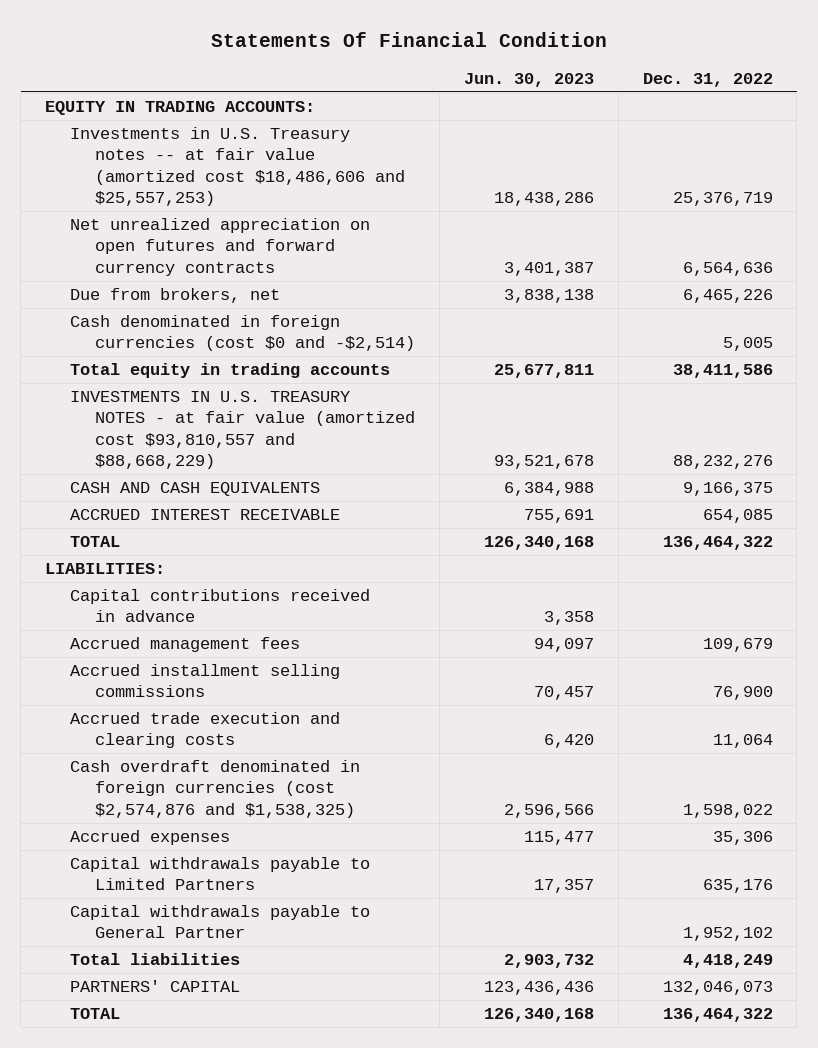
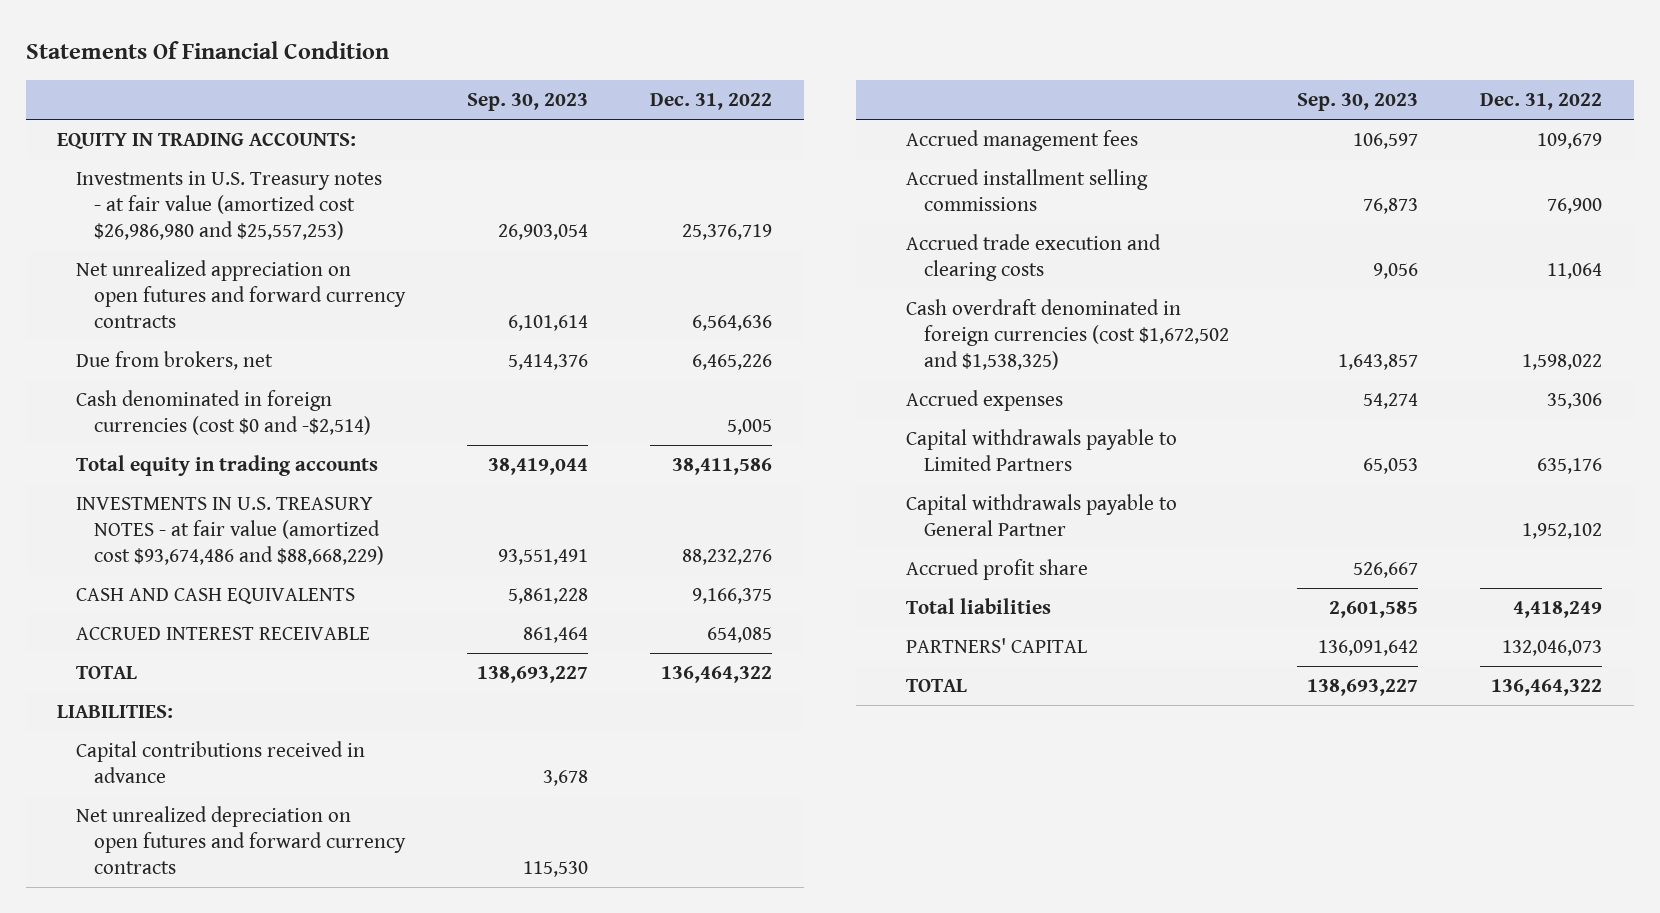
- | Jun. 30, 2023 | Dec. 31, 2022
+ | Sep. 30, 2023 | Dec. 31, 2022
- Investments in U.S. Treasury notes -- at fair value (amortized cost $18,486,606 and $25,557,253) | 18,438,286 | 25,376,719
+ Investments in U.S. Treasury notes - at fair value (amortized cost $26,986,980 and $25,557,253) | 26,903,054 | 25,376,719
- INVESTMENTS IN U.S. TREASURY NOTES - at fair value (amortized cost $93,810,557 and $88,668,229) | 93,521,678 | 88,232,276
+ INVESTMENTS IN U.S. TREASURY NOTES - at fair value (amortized cost $93,674,486 and $88,668,229) | 93,551,491 | 88,232,276
+ Net unrealized depreciation on open futures and forward currency contracts | 115,530 |
- Cash overdraft denominated in foreign currencies (cost $2,574,876 and $1,538,325) | 2,596,566 | 1,598,022
+ Cash overdraft denominated in foreign currencies (cost $1,672,502 and $1,538,325) | 1,643,857 | 1,598,022
+ Accrued profit share | 526,667 |

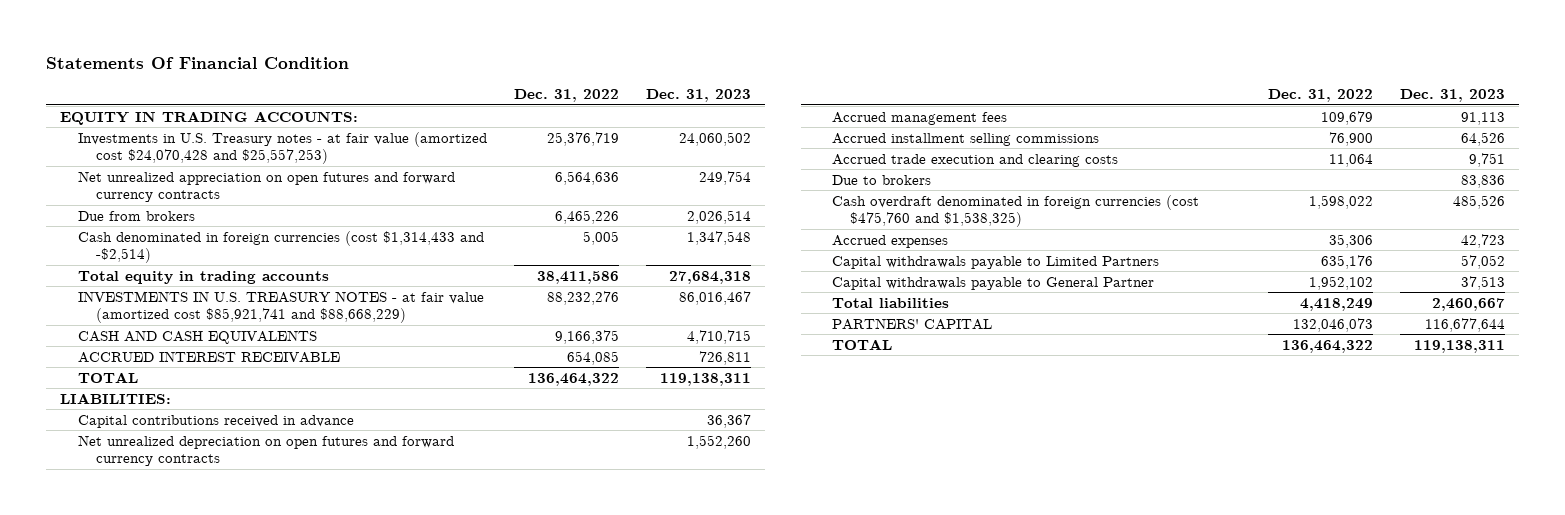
- | Sep. 30, 2023 | Dec. 31, 2022
+ | Dec. 31, 2022 | Dec. 31, 2023
- Investments in U.S. Treasury notes - at fair value (amortized cost $26,986,980 and $25,557,253) | 26,903,054 | 25,376,719
+ Investments in U.S. Treasury notes - at fair value (amortized cost $24,070,428 and $25,557,253) | 25,376,719 | 24,060,502
- Due from brokers, net | 5,414,376 | 6,465,226
- Cash denominated in foreign currencies (cost $0 and -$2,514) | | 5,005
+ Due from brokers | 6,465,226 | 2,026,514
+ Cash denominated in foreign currencies (cost $1,314,433 and -$2,514) | 5,005 | 1,347,548
- INVESTMENTS IN U.S. TREASURY NOTES - at fair value (amortized cost $93,674,486 and $88,668,229) | 93,551,491 | 88,232,276
+ INVESTMENTS IN U.S. TREASURY NOTES - at fair value (amortized cost $85,921,741 and $88,668,229) | 88,232,276 | 86,016,467
- Cash overdraft denominated in foreign currencies (cost $1,672,502 and $1,538,325) | 1,643,857 | 1,598,022
+ Due to brokers | | 83,836
+ Cash overdraft denominated in foreign currencies (cost $475,760 and $1,538,325) | 1,598,022 | 485,526
- Accrued profit share | 526,667 |

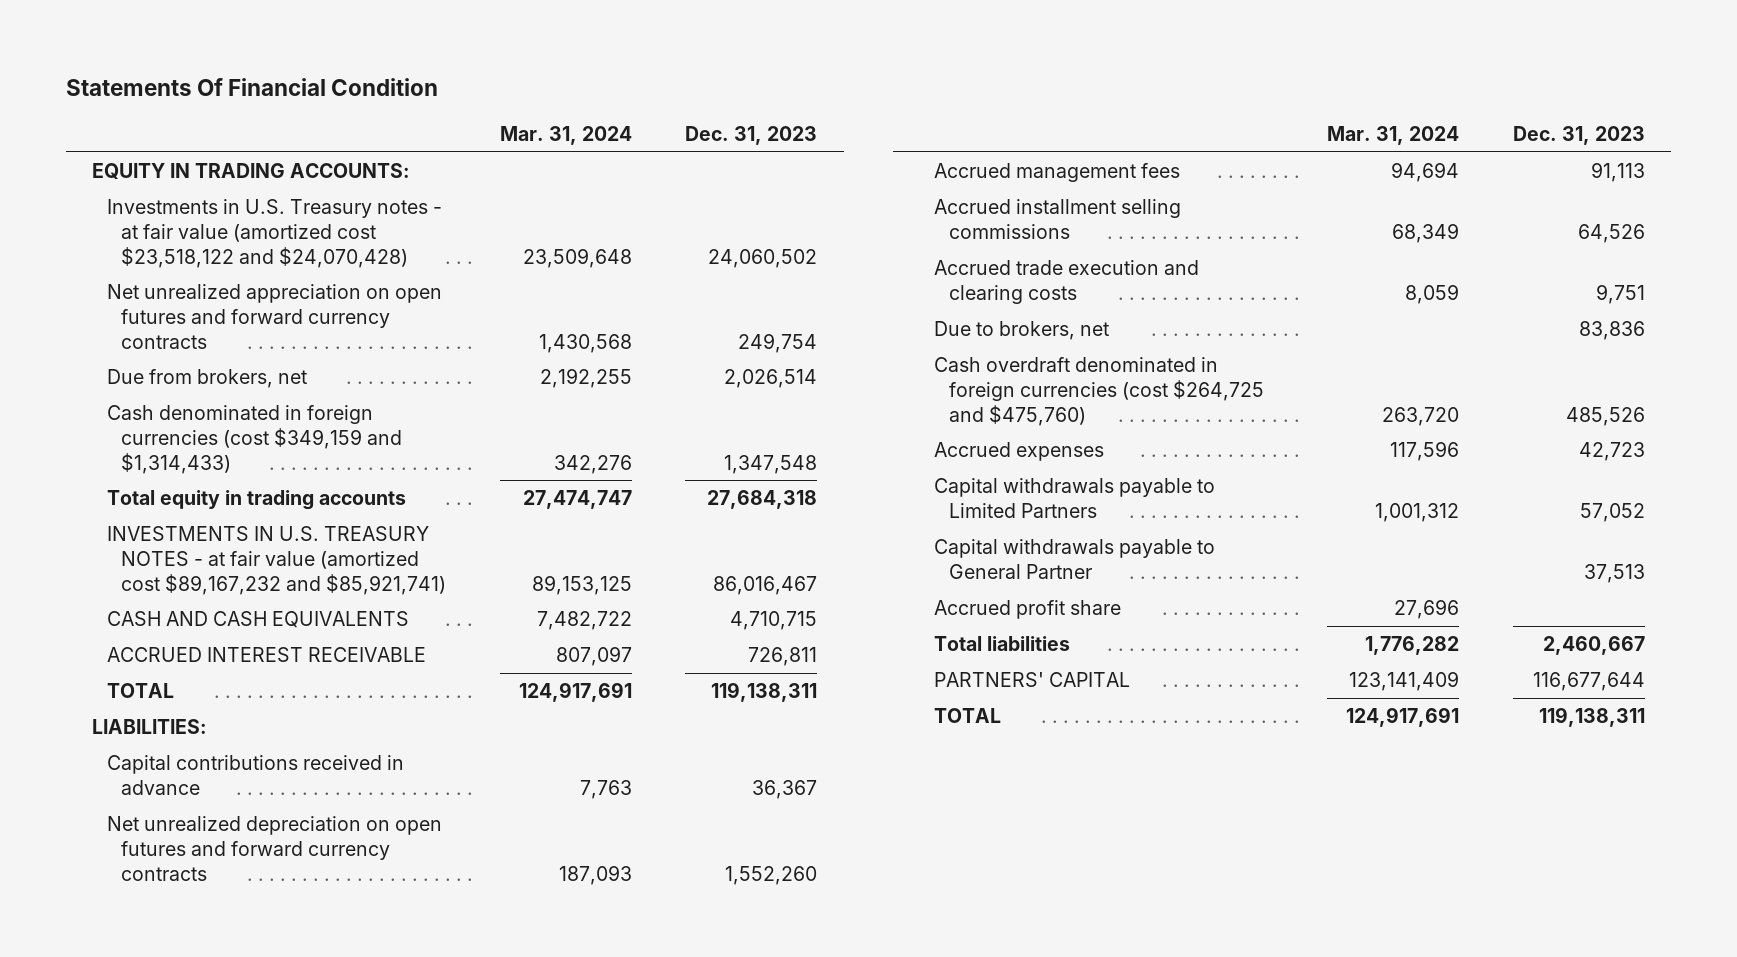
- | Dec. 31, 2022 | Dec. 31, 2023
+ | Mar. 31, 2024 | Dec. 31, 2023
- Investments in U.S. Treasury notes - at fair value (amortized cost $24,070,428 and $25,557,253) | 25,376,719 | 24,060,502
+ Investments in U.S. Treasury notes - at fair value (amortized cost $23,518,122 and $24,070,428) | 23,509,648 | 24,060,502
- Due from brokers | 6,465,226 | 2,026,514
- Cash denominated in foreign currencies (cost $1,314,433 and -$2,514) | 5,005 | 1,347,548
+ Due from brokers, net | 2,192,255 | 2,026,514
+ Cash denominated in foreign currencies (cost $349,159 and $1,314,433) | 342,276 | 1,347,548
- INVESTMENTS IN U.S. TREASURY NOTES - at fair value (amortized cost $85,921,741 and $88,668,229) | 88,232,276 | 86,016,467
+ INVESTMENTS IN U.S. TREASURY NOTES - at fair value (amortized cost $89,167,232 and $85,921,741) | 89,153,125 | 86,016,467
- Due to brokers | | 83,836
- Cash overdraft denominated in foreign currencies (cost $475,760 and $1,538,325) | 1,598,022 | 485,526
+ Due to brokers, net | | 83,836
+ Cash overdraft denominated in foreign currencies (cost $264,725 and $475,760) | 263,720 | 485,526
+ Accrued profit share | 27,696 |

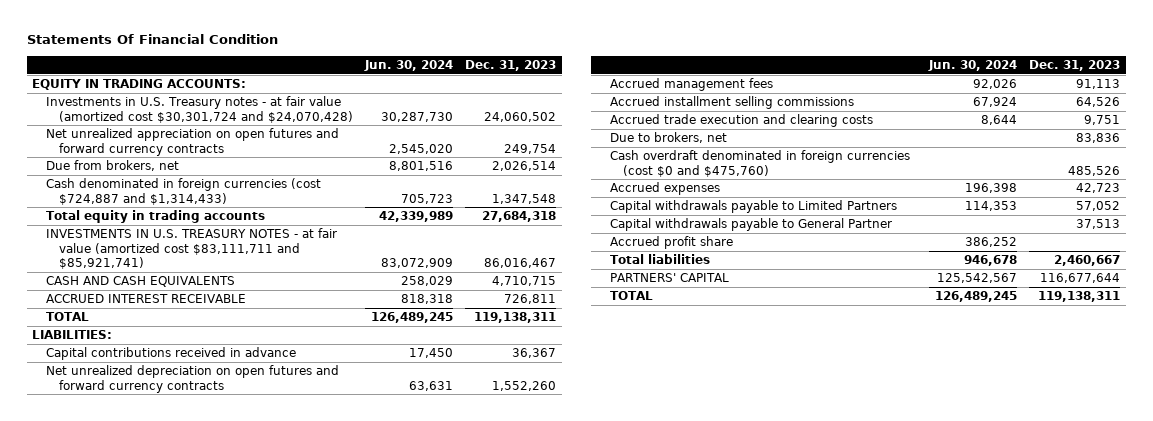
- | Mar. 31, 2024 | Dec. 31, 2023
+ | Jun. 30, 2024 | Dec. 31, 2023
- Investments in U.S. Treasury notes - at fair value (amortized cost $23,518,122 and $24,070,428) | 23,509,648 | 24,060,502
+ Investments in U.S. Treasury notes - at fair value (amortized cost $30,301,724 and $24,070,428) | 30,287,730 | 24,060,502
- Cash denominated in foreign currencies (cost $349,159 and $1,314,433) | 342,276 | 1,347,548
+ Cash denominated in foreign currencies (cost $724,887 and $1,314,433) | 705,723 | 1,347,548
- INVESTMENTS IN U.S. TREASURY NOTES - at fair value (amortized cost $89,167,232 and $85,921,741) | 89,153,125 | 86,016,467
+ INVESTMENTS IN U.S. TREASURY NOTES - at fair value (amortized cost $83,111,711 and $85,921,741) | 83,072,909 | 86,016,467
- Cash overdraft denominated in foreign currencies (cost $264,725 and $475,760) | 263,720 | 485,526
+ Cash overdraft denominated in foreign currencies (cost $0 and $475,760) | | 485,526

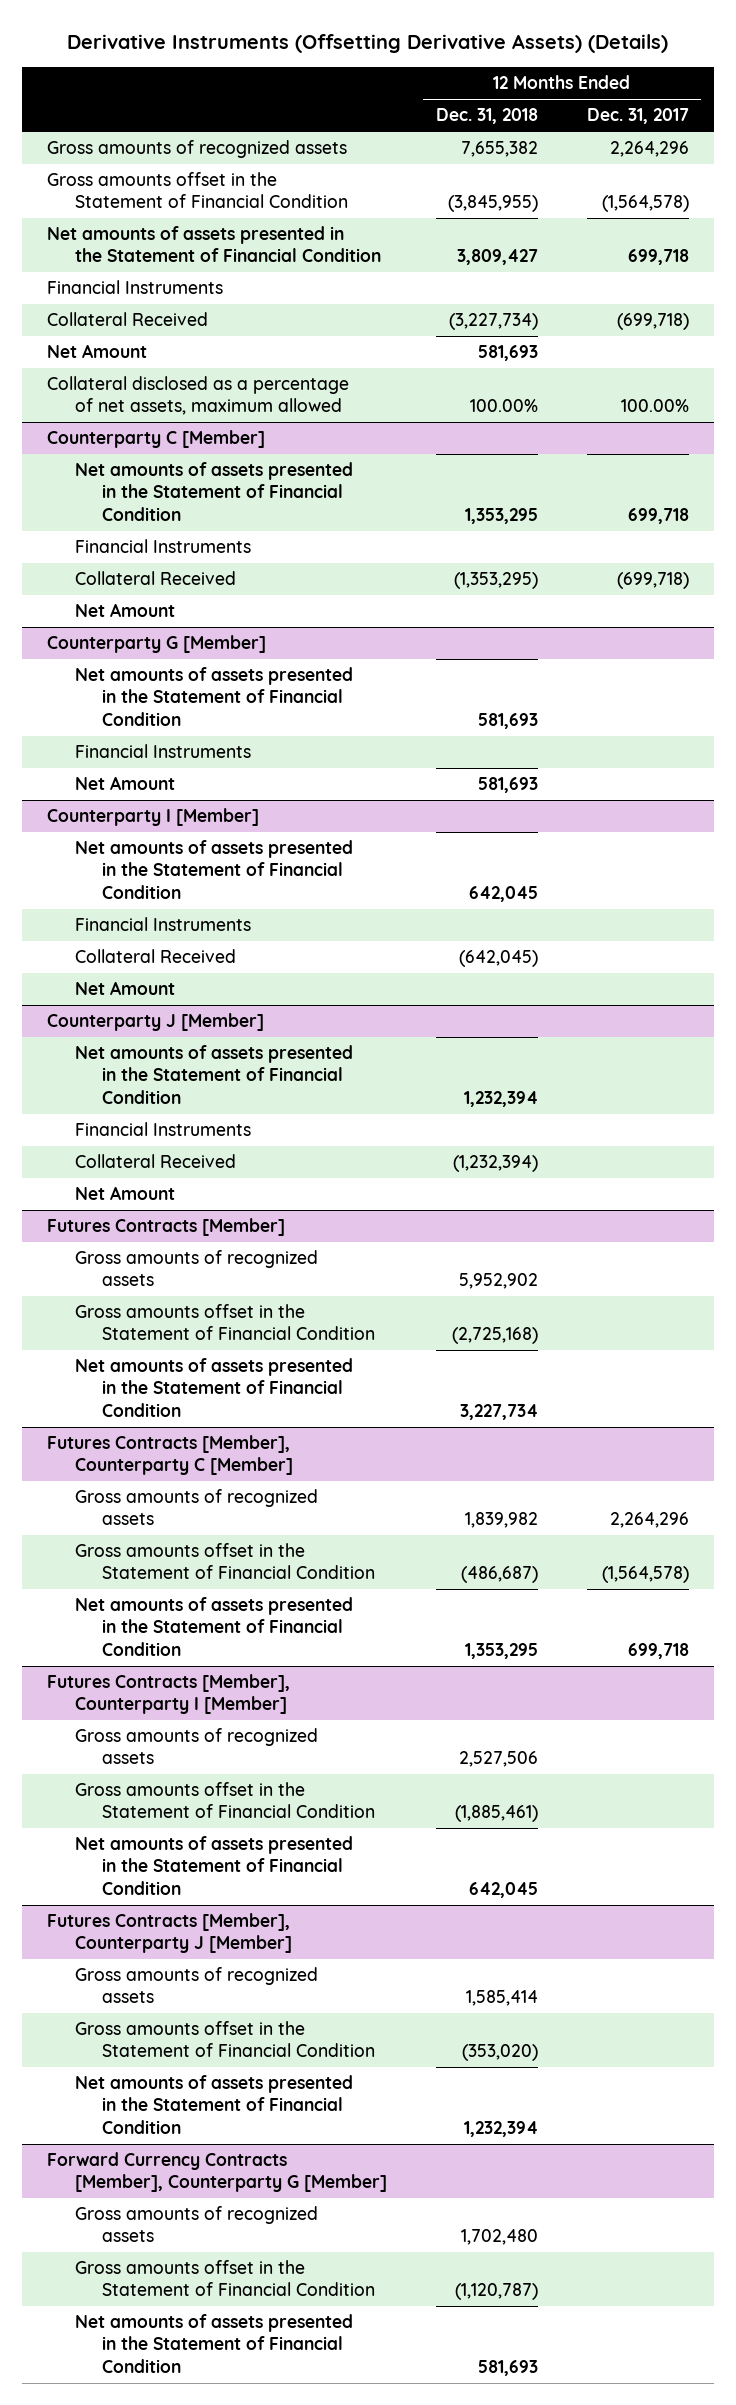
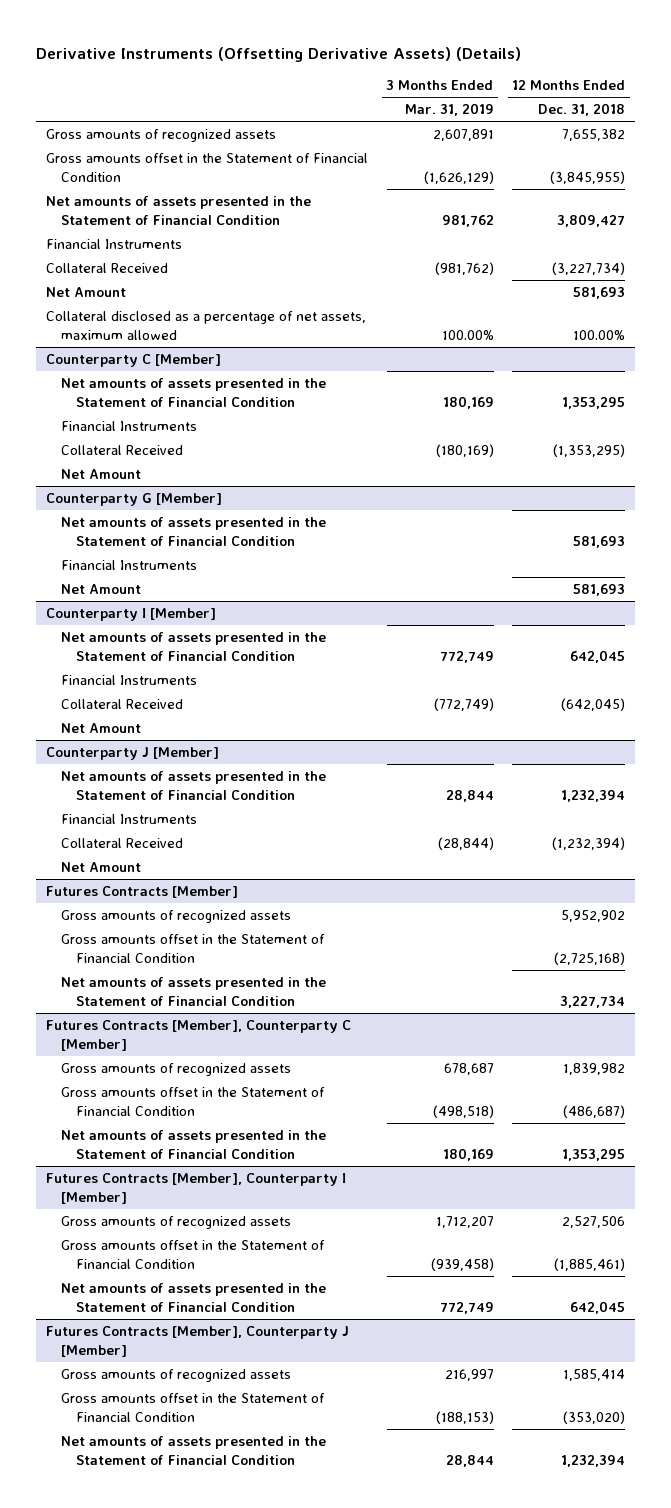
- | 12 Months Ended Dec. 31, 2018 | 12 Months Ended Dec. 31, 2017
+ | 3 Months Ended Mar. 31, 2019 | 12 Months Ended Dec. 31, 2018
- Forward Currency Contracts [Member], Counterparty G [Member]
- Gross amounts of recognized assets | 1,702,480 |
- Gross amounts offset in the Statement of Financial Condition | (1,120,787) |
- Net amounts of assets presented in the Statement of Financial Condition | 581,693 |

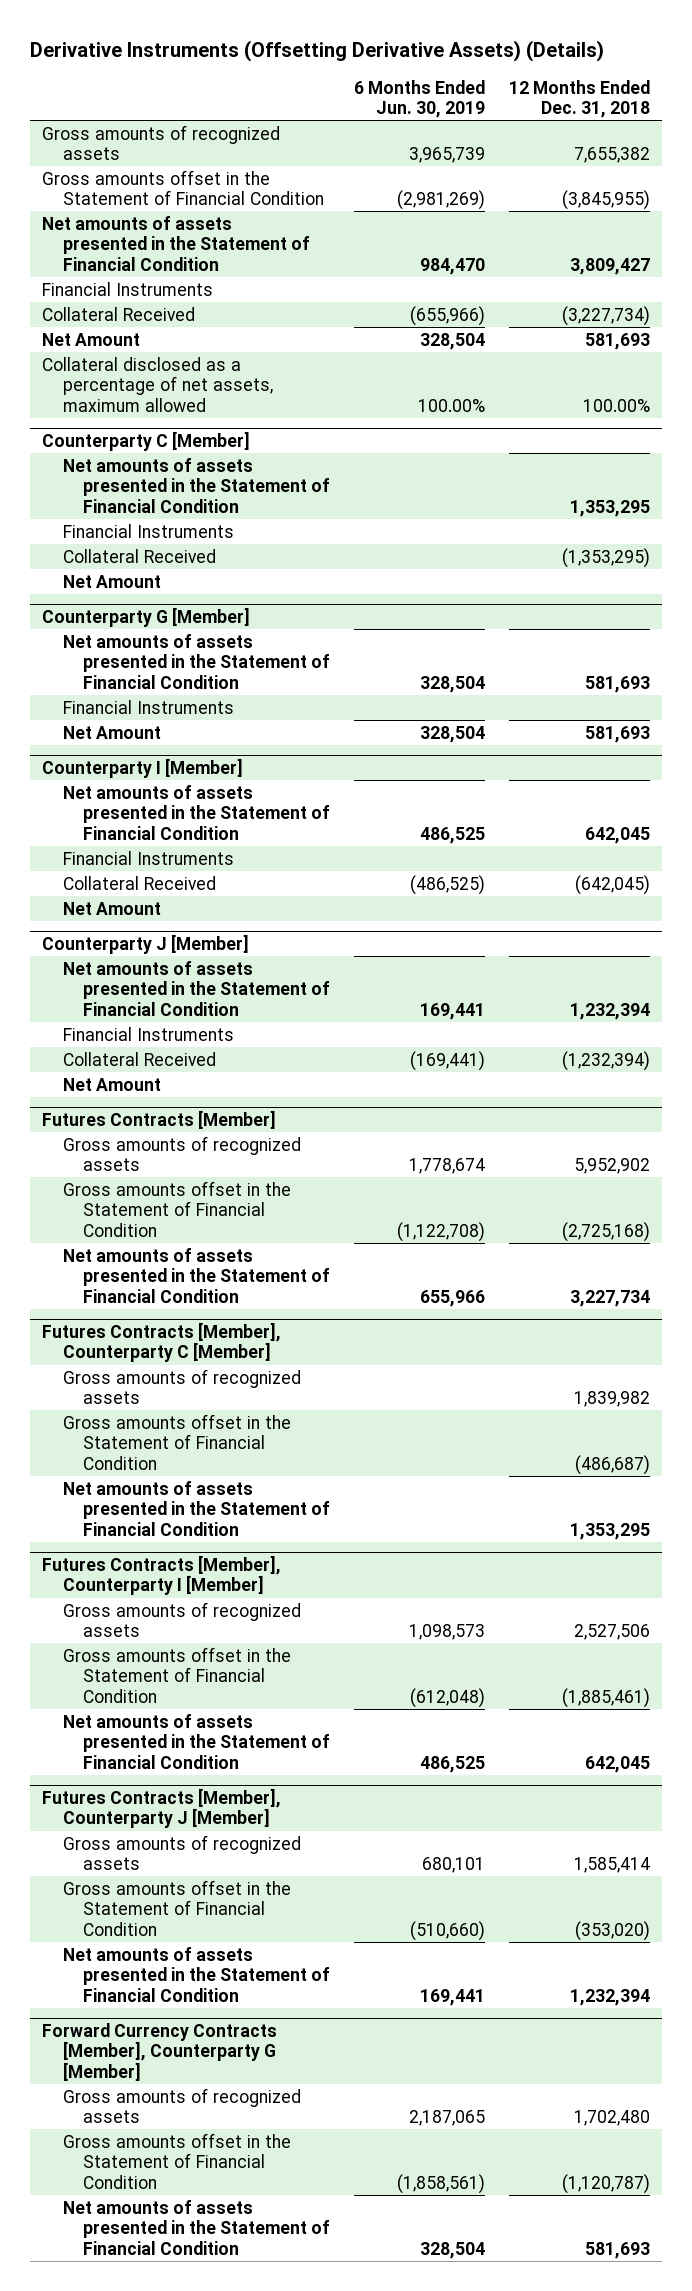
- | 3 Months Ended Mar. 31, 2019 | 12 Months Ended Dec. 31, 2018
+ | 6 Months Ended Jun. 30, 2019 | 12 Months Ended Dec. 31, 2018
+ Forward Currency Contracts [Member], Counterparty G [Member]
+ Gross amounts of recognized assets | 2,187,065 | 1,702,480
+ Gross amounts offset in the Statement of Financial Condition | (1,858,561) | (1,120,787)
+ Net amounts of assets presented in the Statement of Financial Condition | 328,504 | 581,693

